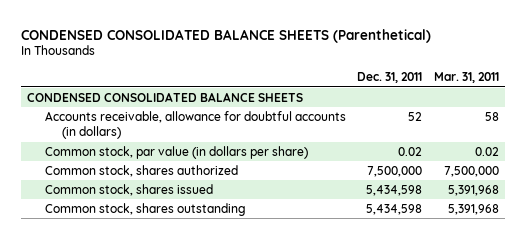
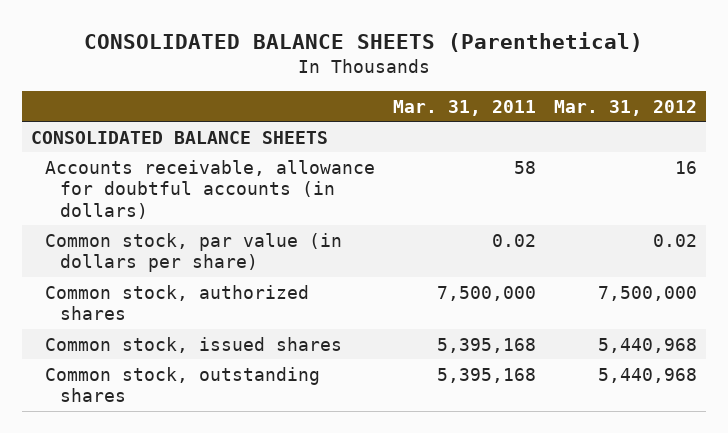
- CONDENSED CONSOLIDATED BALANCE SHEETS (Parenthetical)
+ CONSOLIDATED BALANCE SHEETS (Parenthetical)
- | Dec. 31, 2011 | Mar. 31, 2011
+ | Mar. 31, 2011 | Mar. 31, 2012
- CONDENSED CONSOLIDATED BALANCE SHEETS
+ CONSOLIDATED BALANCE SHEETS
- Common stock, shares authorized | 7,500,000 | 7,500,000
- Common stock, shares issued | 5,434,598 | 5,391,968
- Common stock, shares outstanding | 5,434,598 | 5,391,968
+ Common stock, authorized shares | 7,500,000 | 7,500,000
+ Common stock, issued shares | 5,395,168 | 5,440,968
+ Common stock, outstanding shares | 5,395,168 | 5,440,968

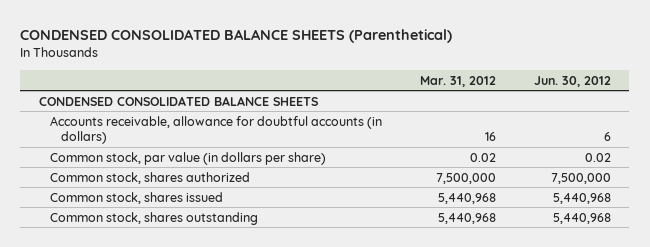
- CONSOLIDATED BALANCE SHEETS (Parenthetical)
+ CONDENSED CONSOLIDATED BALANCE SHEETS (Parenthetical)
- | Mar. 31, 2011 | Mar. 31, 2012
+ | Mar. 31, 2012 | Jun. 30, 2012
- CONSOLIDATED BALANCE SHEETS
+ CONDENSED CONSOLIDATED BALANCE SHEETS
- Common stock, authorized shares | 7,500,000 | 7,500,000
- Common stock, issued shares | 5,395,168 | 5,440,968
- Common stock, outstanding shares | 5,395,168 | 5,440,968
+ Common stock, shares authorized | 7,500,000 | 7,500,000
+ Common stock, shares issued | 5,440,968 | 5,440,968
+ Common stock, shares outstanding | 5,440,968 | 5,440,968

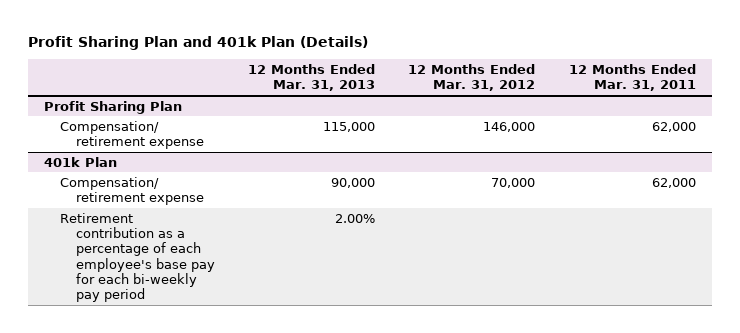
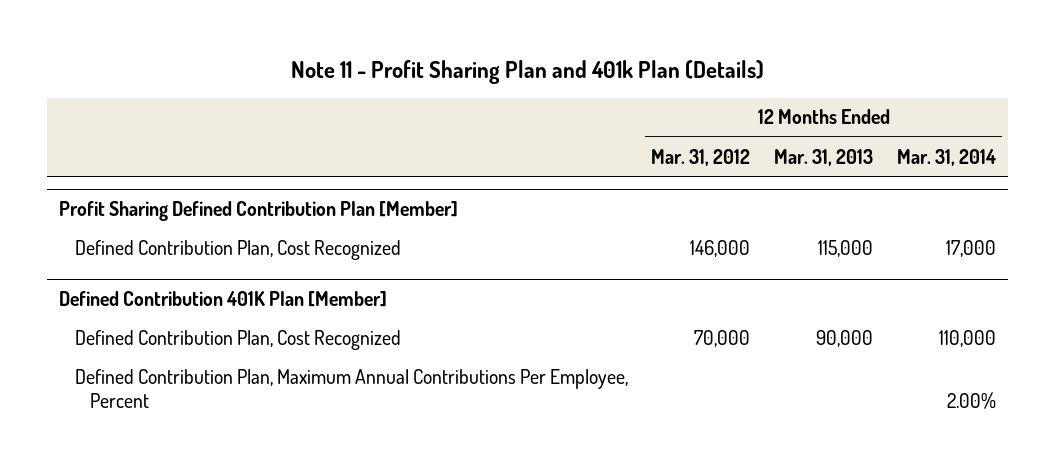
- Profit Sharing Plan and 401k Plan (Details)
+ Note 11 - Profit Sharing Plan and 401k Plan (Details)
- | 12 Months Ended Mar. 31, 2013 | 12 Months Ended Mar. 31, 2012 | 12 Months Ended Mar. 31, 2011
+ | 12 Months Ended Mar. 31, 2012 | 12 Months Ended Mar. 31, 2013 | 12 Months Ended Mar. 31, 2014
- Profit Sharing Plan
- Compensation/ retirement expense | 115,000 | 146,000 | 62,000
- 401k Plan
- Compensation/ retirement expense | 90,000 | 70,000 | 62,000
- Retirement contribution as a percentage of each employee's base pay for each bi-weekly pay period | 2.00% | |
+ Profit Sharing Defined Contribution Plan [Member]
+ Defined Contribution Plan, Cost Recognized | 146,000 | 115,000 | 17,000
+ Defined Contribution 401K Plan [Member]
+ Defined Contribution Plan, Cost Recognized | 70,000 | 90,000 | 110,000
+ Defined Contribution Plan, Maximum Annual Contributions Per Employee, Percent | | | 2.00%

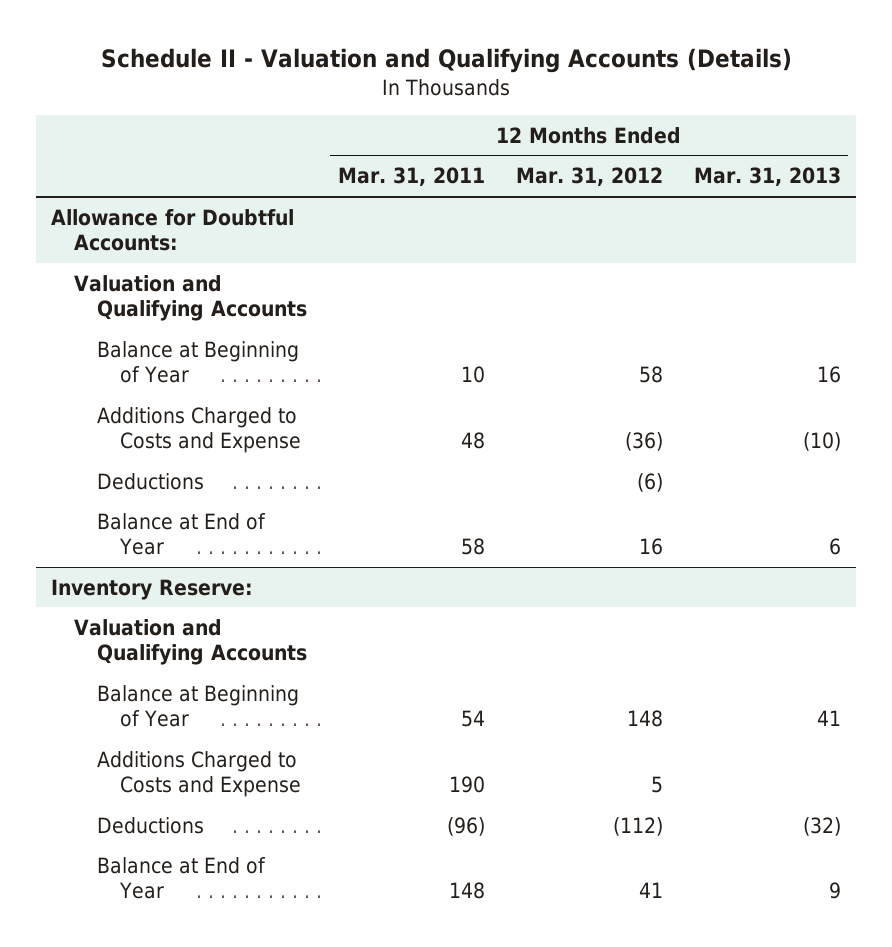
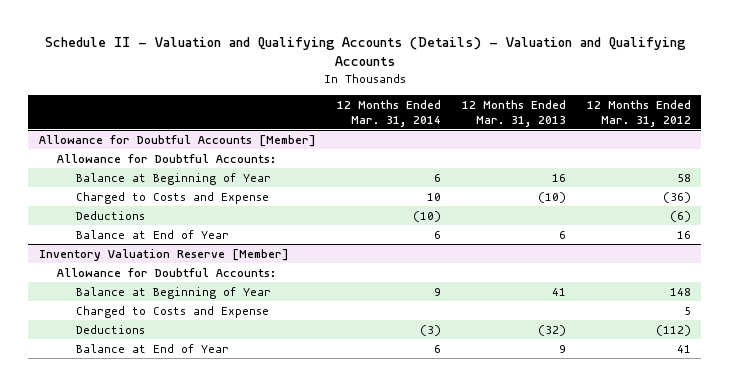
- Schedule II - Valuation and Qualifying Accounts (Details)
+ Schedule II - Valuation and Qualifying Accounts (Details) - Valuation and Qualifying Accounts
- | 12 Months Ended Mar. 31, 2011 | 12 Months Ended Mar. 31, 2012 | 12 Months Ended Mar. 31, 2013
+ | 12 Months Ended Mar. 31, 2014 | 12 Months Ended Mar. 31, 2013 | 12 Months Ended Mar. 31, 2012
- Allowance for Doubtful Accounts:
- Valuation and Qualifying Accounts
+ Allowance for Doubtful Accounts [Member]
+ Allowance for Doubtful Accounts:
- Additions Charged to Costs and Expense | 48 | (36) | (10)
+ Charged to Costs and Expense | 10 | (10) | (36)
- Inventory Reserve:
- Valuation and Qualifying Accounts
+ Inventory Valuation Reserve [Member]
+ Allowance for Doubtful Accounts:
- Additions Charged to Costs and Expense | 190 | 5 |
+ Charged to Costs and Expense | | | 5

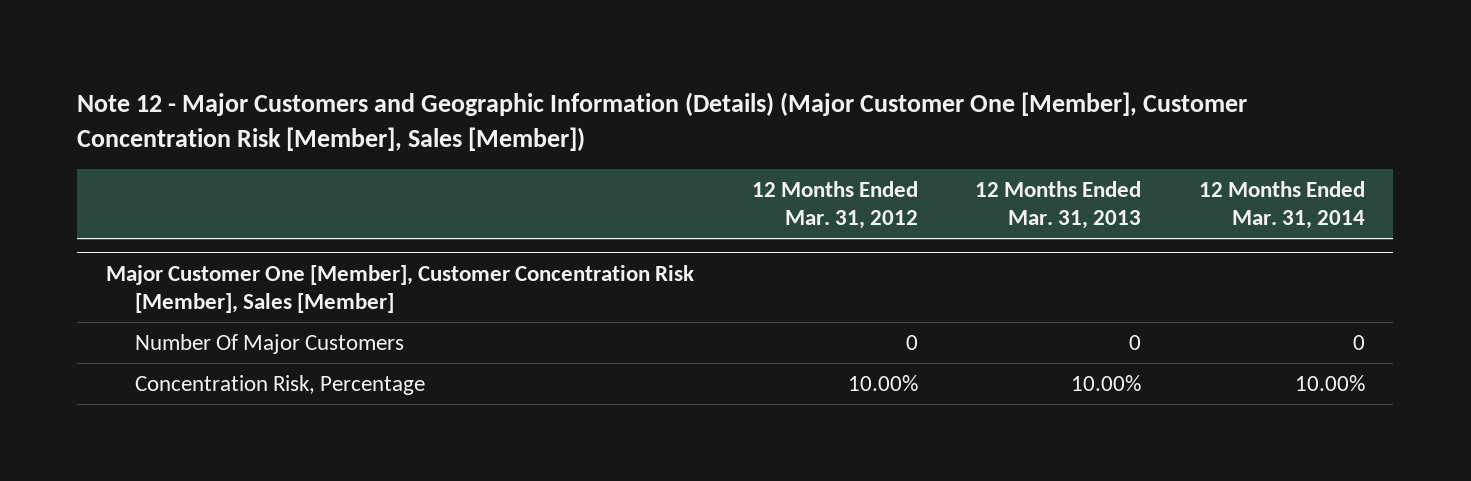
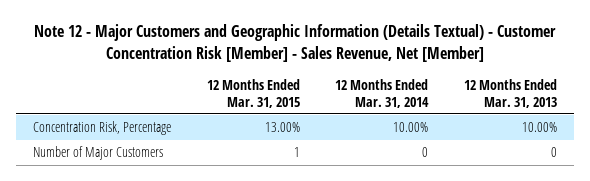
- Note 12 - Major Customers and Geographic Information (Details) (Major Customer One [Member], Customer Concentration Risk [Member], Sales [Member])
+ Note 12 - Major Customers and Geographic Information (Details Textual) - Customer Concentration Risk [Member] - Sales Revenue, Net [Member]
- | 12 Months Ended Mar. 31, 2012 | 12 Months Ended Mar. 31, 2013 | 12 Months Ended Mar. 31, 2014
+ | 12 Months Ended Mar. 31, 2015 | 12 Months Ended Mar. 31, 2014 | 12 Months Ended Mar. 31, 2013
- Major Customer One [Member], Customer Concentration Risk [Member], Sales [Member]
- Number Of Major Customers | 0 | 0 | 0
+ Number of Major Customers | 1 | 0 | 0

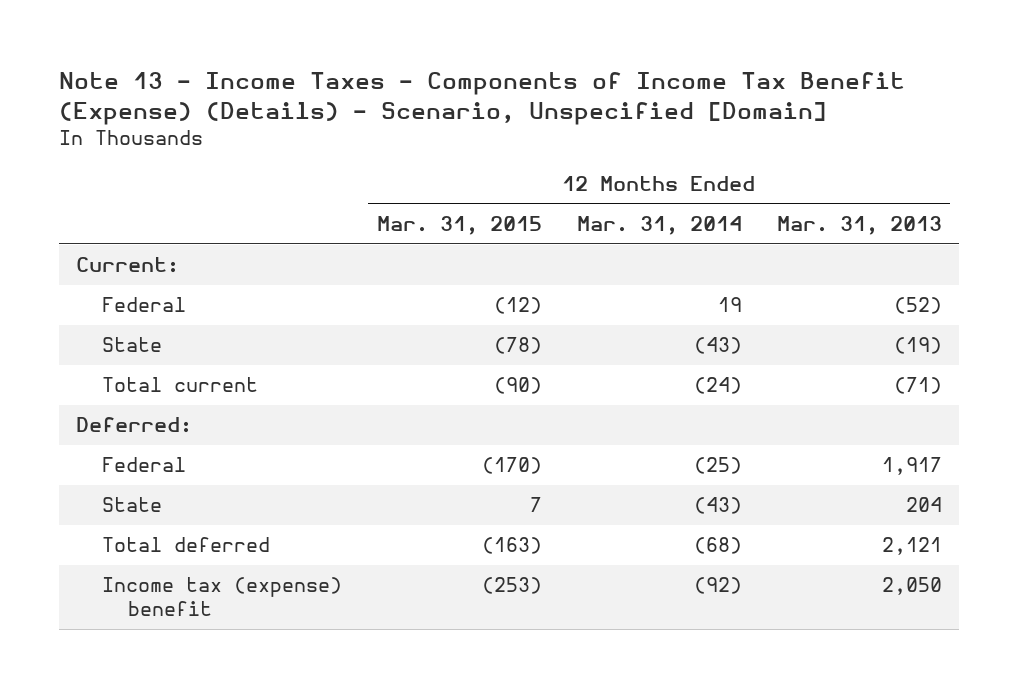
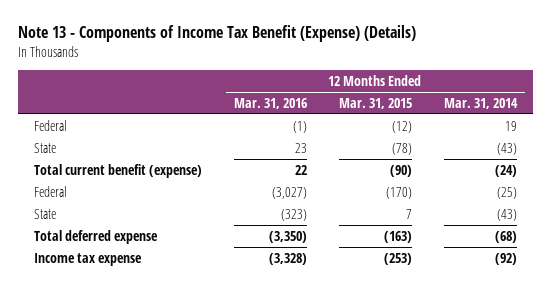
- Note 13 - Income Taxes - Components of Income Tax Benefit (Expense) (Details) - Scenario, Unspecified [Domain]
+ Note 13 - Components of Income Tax Benefit (Expense) (Details)
- | 12 Months Ended Mar. 31, 2015 | 12 Months Ended Mar. 31, 2014 | 12 Months Ended Mar. 31, 2013
+ | 12 Months Ended Mar. 31, 2016 | 12 Months Ended Mar. 31, 2015 | 12 Months Ended Mar. 31, 2014
- Current:
- Total current | (90) | (24) | (71)
- Deferred:
+ Total current benefit (expense) | 22 | (90) | (24)
- Total deferred | (163) | (68) | 2,121
- Income tax (expense) benefit | (253) | (92) | 2,050
+ Total deferred expense | (3,350) | (163) | (68)
+ Income tax expense | (3,328) | (253) | (92)

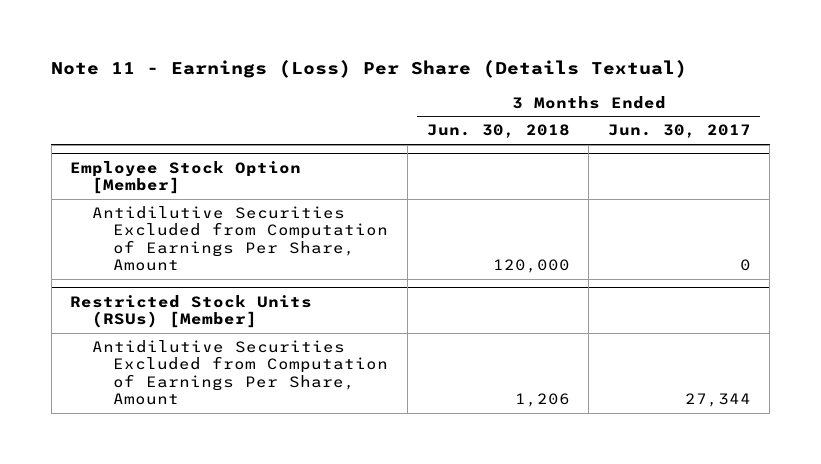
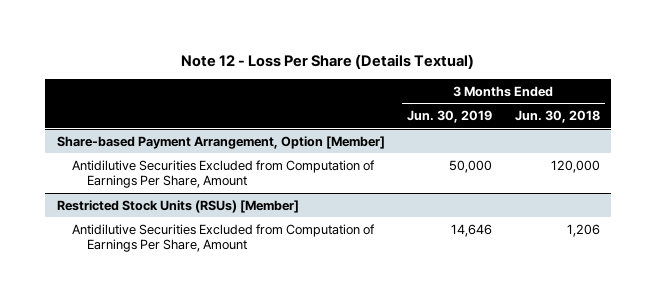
- Note 11 - Earnings (Loss) Per Share (Details Textual)
+ Note 12 - Loss Per Share (Details Textual)
- | 3 Months Ended Jun. 30, 2018 | 3 Months Ended Jun. 30, 2017
+ | 3 Months Ended Jun. 30, 2019 | 3 Months Ended Jun. 30, 2018
- Employee Stock Option [Member]
+ Share-based Payment Arrangement, Option [Member]

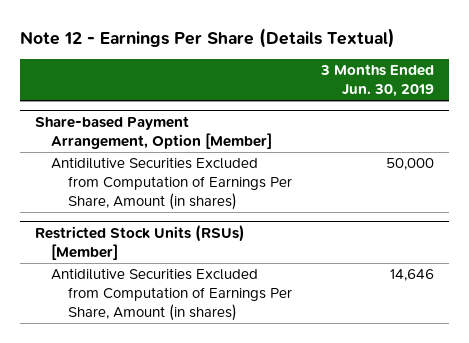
- Note 12 - Loss Per Share (Details Textual)
+ Note 12 - Earnings Per Share (Details Textual)
- | 3 Months Ended Jun. 30, 2019 | 3 Months Ended Jun. 30, 2018
+ | 3 Months Ended Jun. 30, 2019
@ Share-based Payment Arrangement, Option [Member]
- Antidilutive Securities Excluded from Computation of Earnings Per Share, Amount | 50,000 | 120,000
+ Antidilutive Securities Excluded from Computation of Earnings Per Share, Amount (in shares) | 50,000
@ Restricted Stock Units (RSUs) [Member]
- Antidilutive Securities Excluded from Computation of Earnings Per Share, Amount | 14,646 | 1,206
+ Antidilutive Securities Excluded from Computation of Earnings Per Share, Amount (in shares) | 14,646

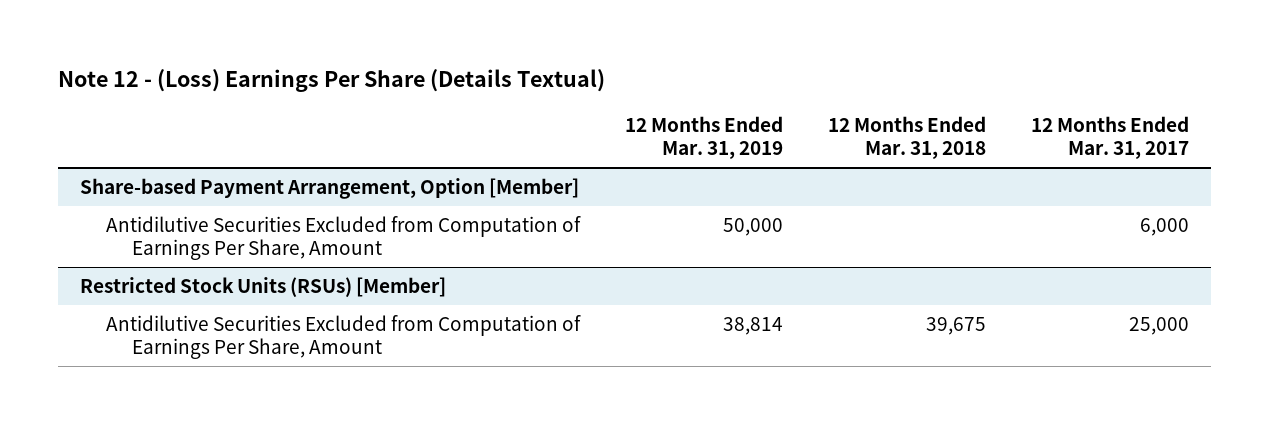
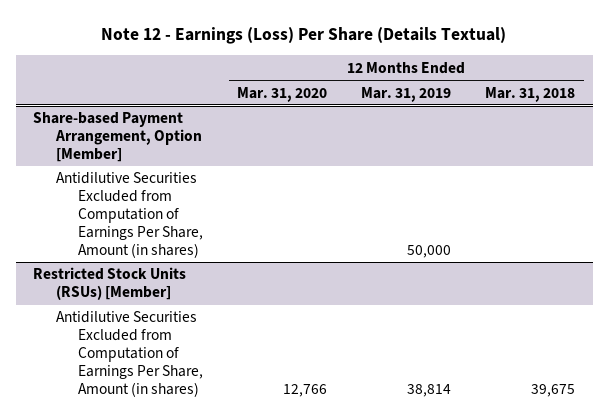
- Note 12 - (Loss) Earnings Per Share (Details Textual)
+ Note 12 - Earnings (Loss) Per Share (Details Textual)
- | 12 Months Ended Mar. 31, 2019 | 12 Months Ended Mar. 31, 2018 | 12 Months Ended Mar. 31, 2017
+ | 12 Months Ended Mar. 31, 2020 | 12 Months Ended Mar. 31, 2019 | 12 Months Ended Mar. 31, 2018
@ Share-based Payment Arrangement, Option [Member]
- Antidilutive Securities Excluded from Computation of Earnings Per Share, Amount | 50,000 | | 6,000
+ Antidilutive Securities Excluded from Computation of Earnings Per Share, Amount (in shares) | | 50,000 |
@ Restricted Stock Units (RSUs) [Member]
- Antidilutive Securities Excluded from Computation of Earnings Per Share, Amount | 38,814 | 39,675 | 25,000
+ Antidilutive Securities Excluded from Computation of Earnings Per Share, Amount (in shares) | 12,766 | 38,814 | 39,675

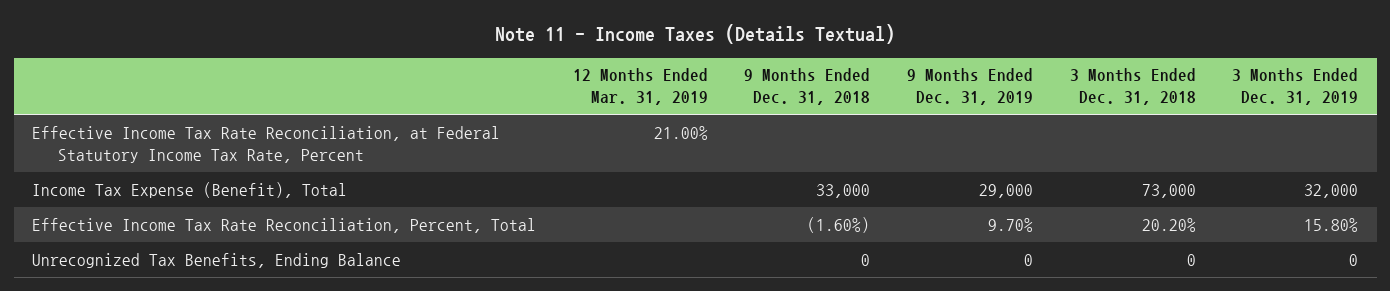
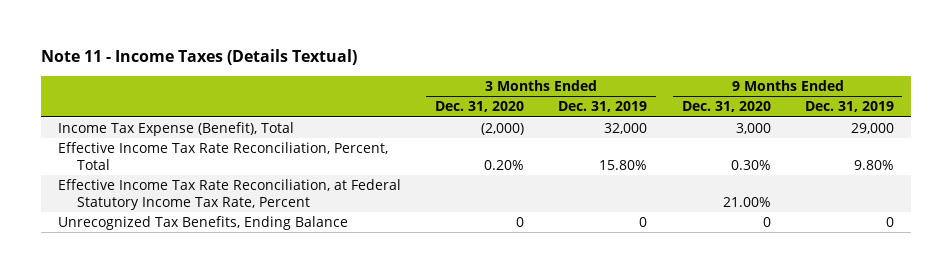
- | 12 Months Ended Mar. 31, 2019 | 9 Months Ended Dec. 31, 2018 | 9 Months Ended Dec. 31, 2019 | 3 Months Ended Dec. 31, 2018 | 3 Months Ended Dec. 31, 2019
+ | 3 Months Ended Dec. 31, 2020 | 3 Months Ended Dec. 31, 2019 | 9 Months Ended Dec. 31, 2020 | 9 Months Ended Dec. 31, 2019
- Effective Income Tax Rate Reconciliation, Percent, Total | | (1.60%) | 9.70% | 20.20% | 15.80%
+ Effective Income Tax Rate Reconciliation, Percent, Total | 0.20% | 15.80% | 0.30% | 9.80%
moved down: Effective Income Tax Rate Reconciliation, at Federal Statutory Income Tax Rate, Percent | | | 21.00% |

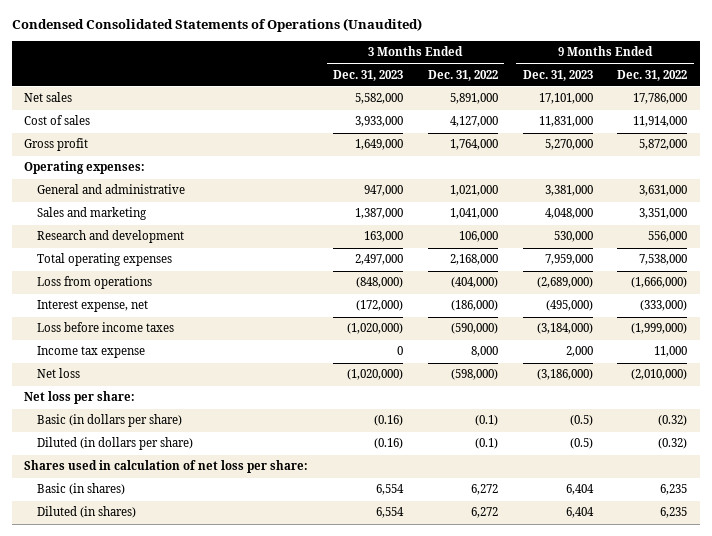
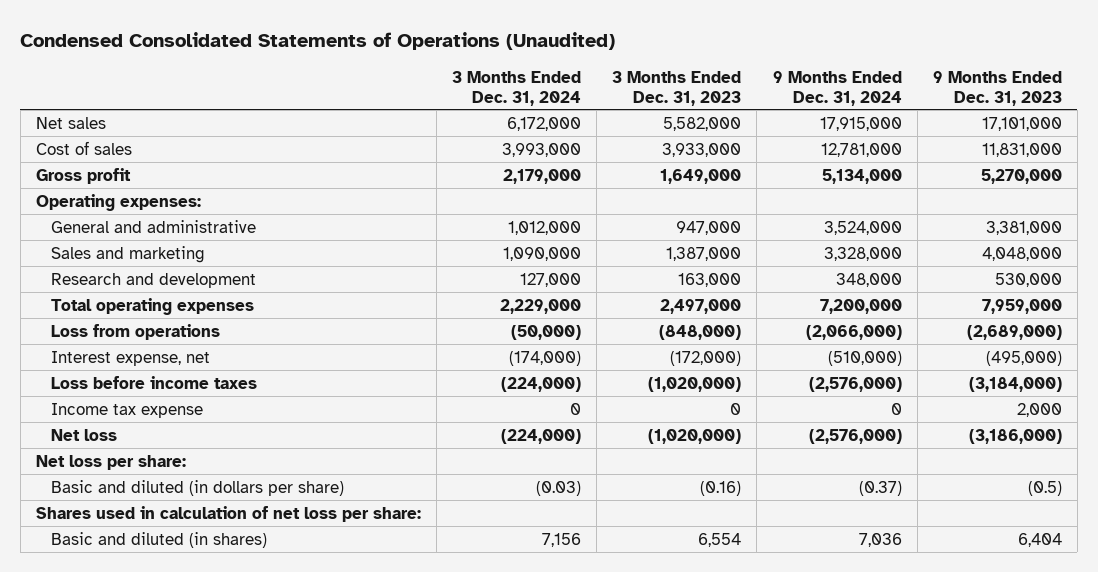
- | 3 Months Ended Dec. 31, 2023 | 3 Months Ended Dec. 31, 2022 | 9 Months Ended Dec. 31, 2023 | 9 Months Ended Dec. 31, 2022
+ | 3 Months Ended Dec. 31, 2024 | 3 Months Ended Dec. 31, 2023 | 9 Months Ended Dec. 31, 2024 | 9 Months Ended Dec. 31, 2023
- Basic (in dollars per share) | (0.16) | (0.1) | (0.5) | (0.32)
- Diluted (in dollars per share) | (0.16) | (0.1) | (0.5) | (0.32)
+ Basic and diluted (in dollars per share) | (0.03) | (0.16) | (0.37) | (0.5)
- Basic (in shares) | 6,554 | 6,272 | 6,404 | 6,235
- Diluted (in shares) | 6,554 | 6,272 | 6,404 | 6,235
+ Basic and diluted (in shares) | 7,156 | 6,554 | 7,036 | 6,404

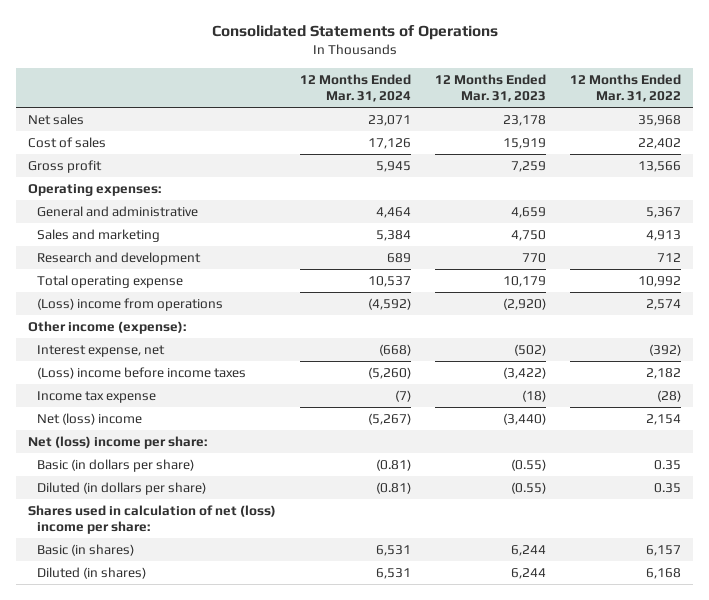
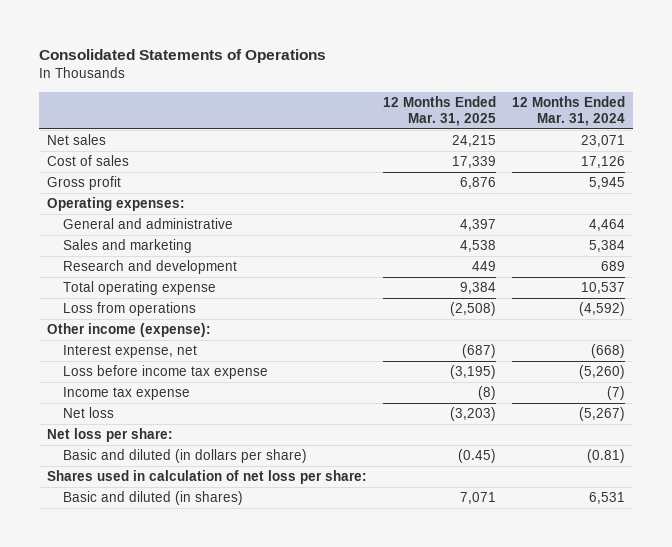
- | 12 Months Ended Mar. 31, 2024 | 12 Months Ended Mar. 31, 2023 | 12 Months Ended Mar. 31, 2022
+ | 12 Months Ended Mar. 31, 2025 | 12 Months Ended Mar. 31, 2024
- (Loss) income from operations | (4,592) | (2,920) | 2,574
+ Loss from operations | (2,508) | (4,592)
- (Loss) income before income taxes | (5,260) | (3,422) | 2,182
+ Loss before income tax expense | (3,195) | (5,260)
- Net (loss) income | (5,267) | (3,440) | 2,154
- Net (loss) income per share:
- Basic (in dollars per share) | (0.81) | (0.55) | 0.35
- Diluted (in dollars per share) | (0.81) | (0.55) | 0.35
- Shares used in calculation of net (loss) income per share:
- Basic (in shares) | 6,531 | 6,244 | 6,157
- Diluted (in shares) | 6,531 | 6,244 | 6,168
+ Net loss | (3,203) | (5,267)
+ Net loss per share:
+ Basic and diluted (in dollars per share) | (0.45) | (0.81)
+ Shares used in calculation of net loss per share:
+ Basic and diluted (in shares) | 7,071 | 6,531

